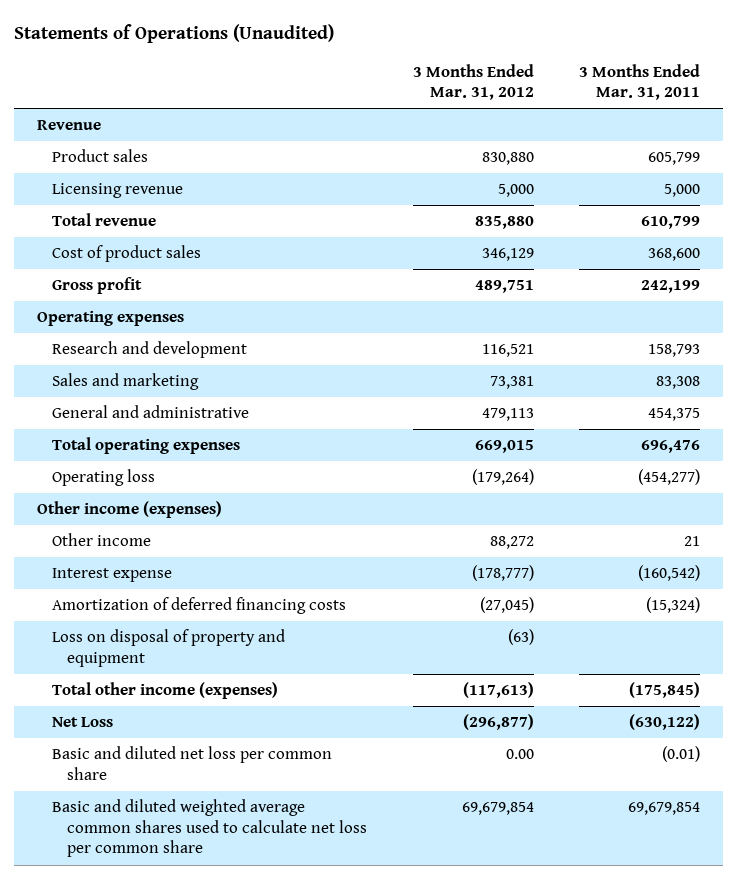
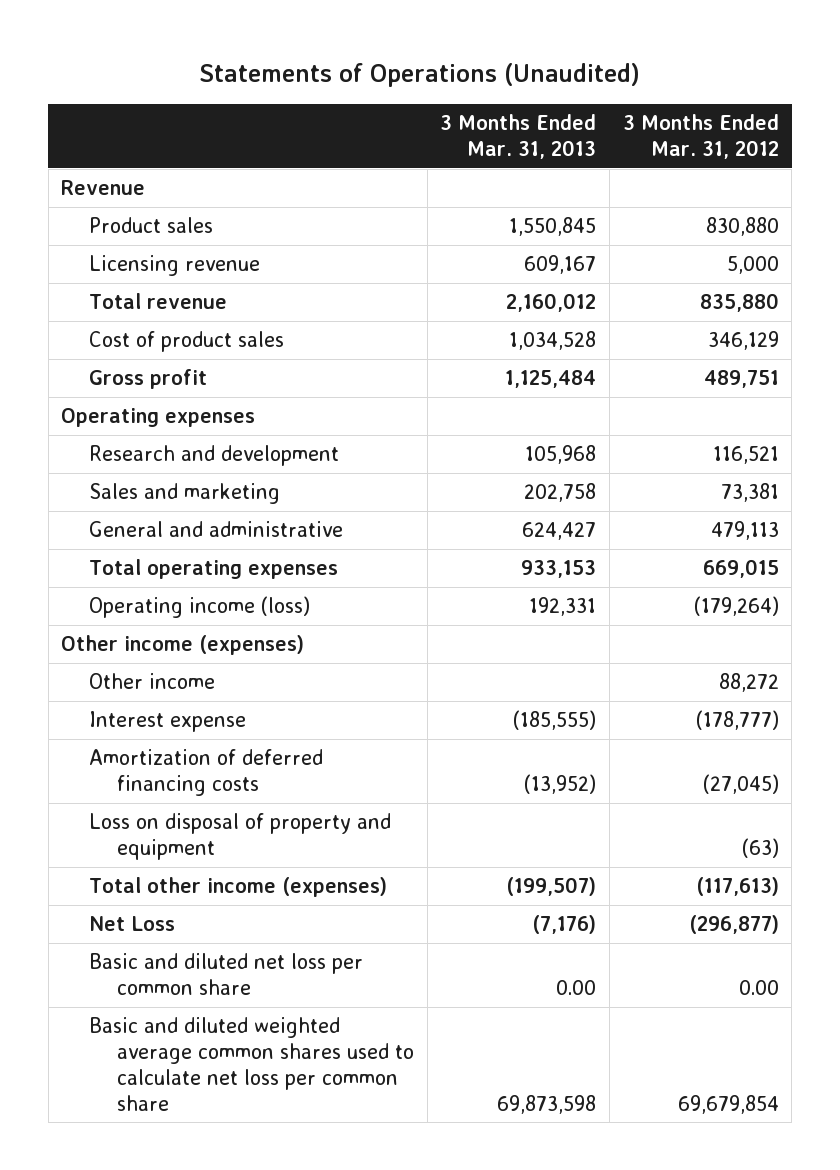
- | 3 Months Ended Mar. 31, 2012 | 3 Months Ended Mar. 31, 2011
+ | 3 Months Ended Mar. 31, 2013 | 3 Months Ended Mar. 31, 2012
- Operating loss | (179,264) | (454,277)
+ Operating income (loss) | 192,331 | (179,264)

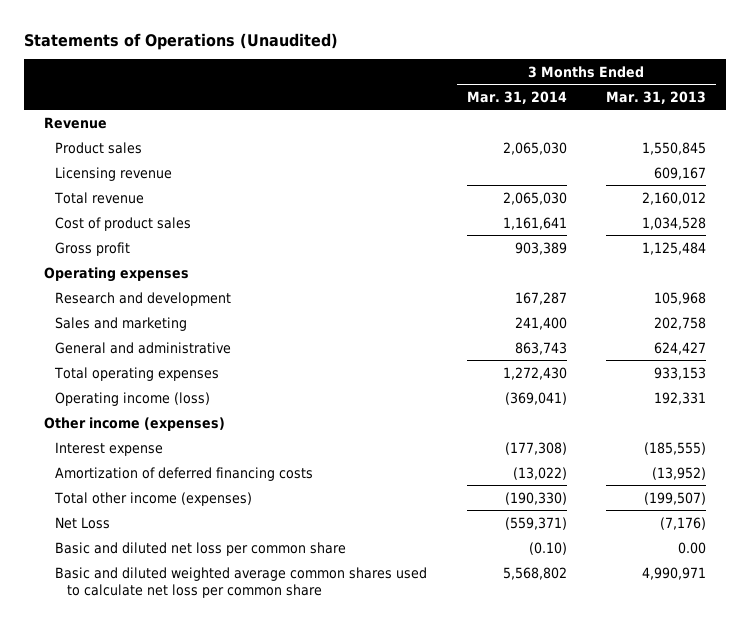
- | 3 Months Ended Mar. 31, 2013 | 3 Months Ended Mar. 31, 2012
+ | 3 Months Ended Mar. 31, 2014 | 3 Months Ended Mar. 31, 2013
- Other income | | 88,272
- Loss on disposal of property and equipment | | (63)
- Basic and diluted weighted average common shares used to calculate net loss per common share | 69,873,598 | 69,679,854
+ Basic and diluted weighted average common shares used to calculate net loss per common share | 5,568,802 | 4,990,971

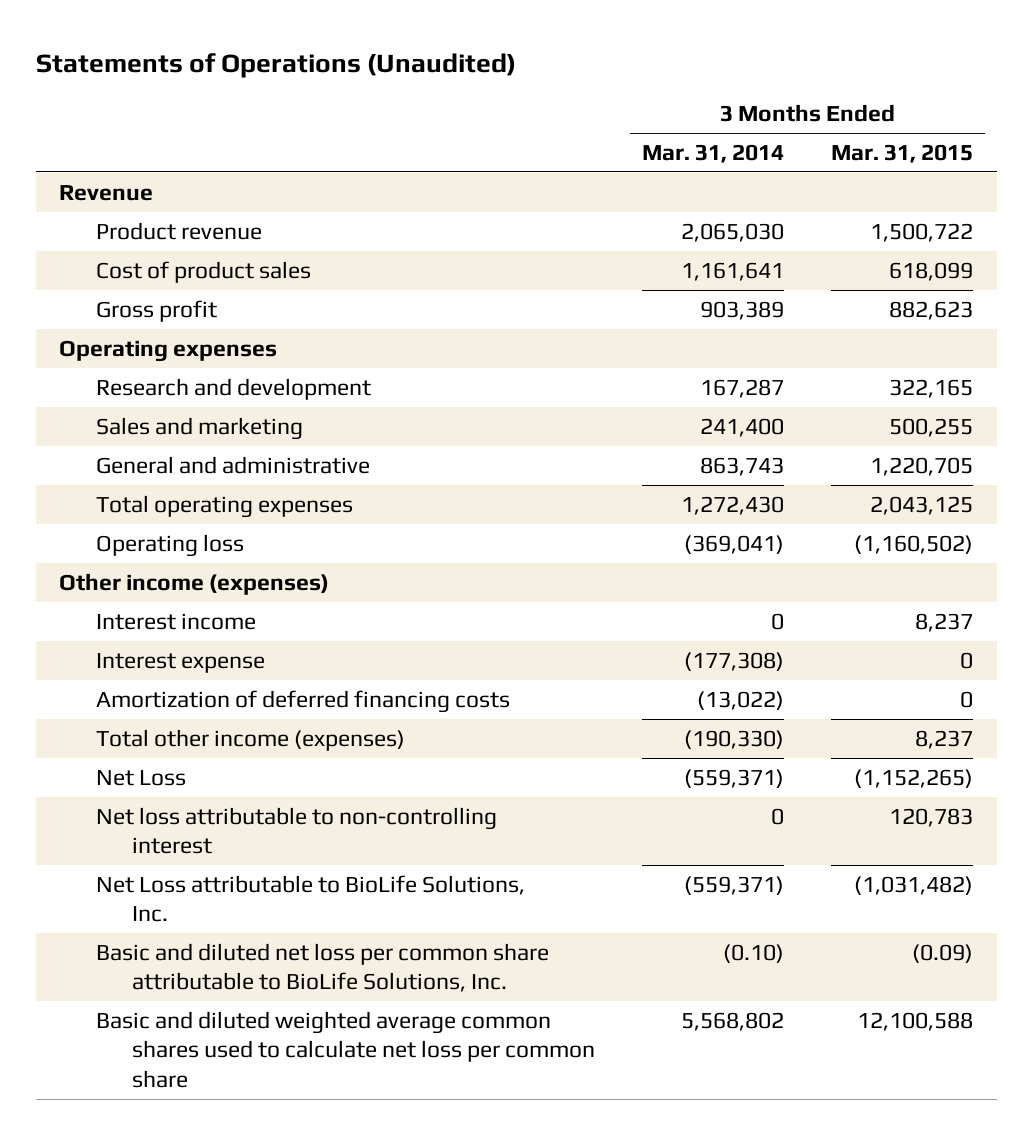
- | 3 Months Ended Mar. 31, 2014 | 3 Months Ended Mar. 31, 2013
+ | 3 Months Ended Mar. 31, 2014 | 3 Months Ended Mar. 31, 2015
- Product sales | 2,065,030 | 1,550,845
- Licensing revenue | | 609,167
- Total revenue | 2,065,030 | 2,160,012
+ Product revenue | 2,065,030 | 1,500,722
- Operating income (loss) | (369,041) | 192,331
+ Operating loss | (369,041) | (1,160,502)
+ Interest income | 0 | 8,237
- Basic and diluted net loss per common share | (0.10) | 0.00
+ Net loss attributable to non-controlling interest | 0 | 120,783
+ Net Loss attributable to BioLife Solutions, Inc. | (559,371) | (1,031,482)
+ Basic and diluted net loss per common share attributable to BioLife Solutions, Inc. | (0.10) | (0.09)

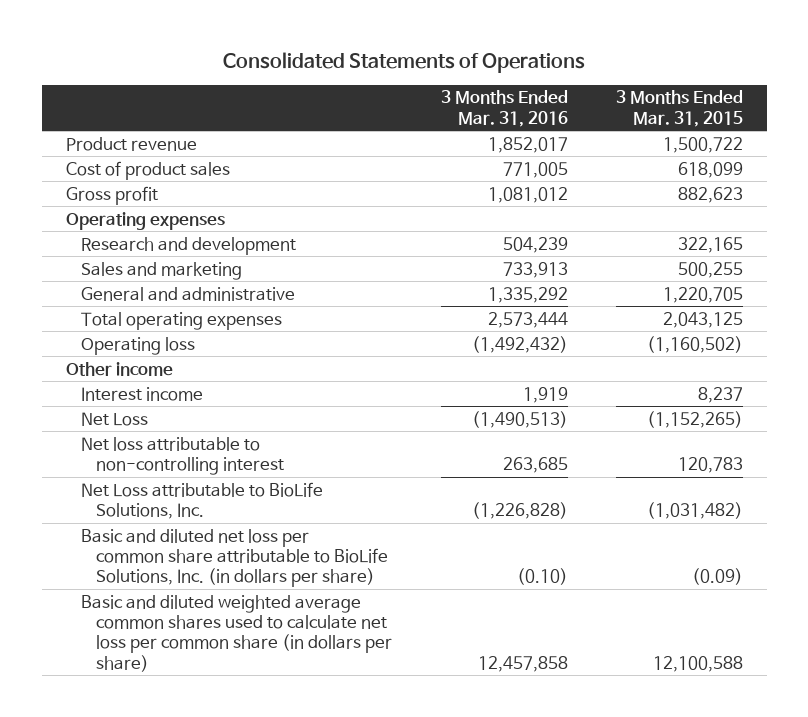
- Statements of Operations (Unaudited)
+ Consolidated Statements of Operations
- | 3 Months Ended Mar. 31, 2014 | 3 Months Ended Mar. 31, 2015
+ | 3 Months Ended Mar. 31, 2016 | 3 Months Ended Mar. 31, 2015
- Revenue
- Other income (expenses)
+ Other income
- Interest expense | (177,308) | 0
- Amortization of deferred financing costs | (13,022) | 0
- Total other income (expenses) | (190,330) | 8,237
- Basic and diluted net loss per common share attributable to BioLife Solutions, Inc. | (0.10) | (0.09)
- Basic and diluted weighted average common shares used to calculate net loss per common share | 5,568,802 | 12,100,588
+ Basic and diluted net loss per common share attributable to BioLife Solutions, Inc. (in dollars per share) | (0.10) | (0.09)
+ Basic and diluted weighted average common shares used to calculate net loss per common share (in dollars per share) | 12,457,858 | 12,100,588

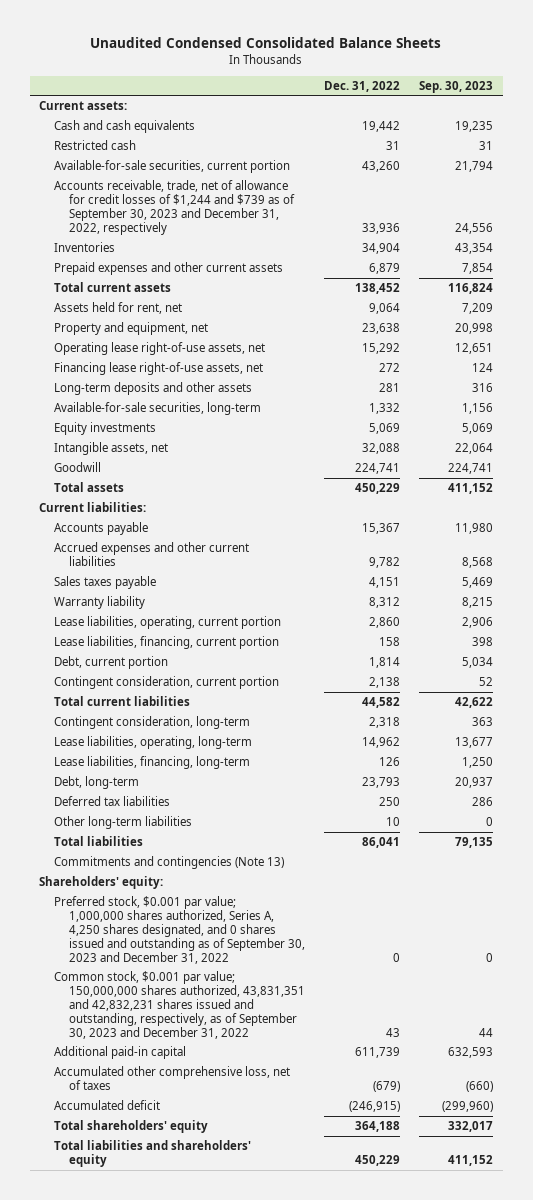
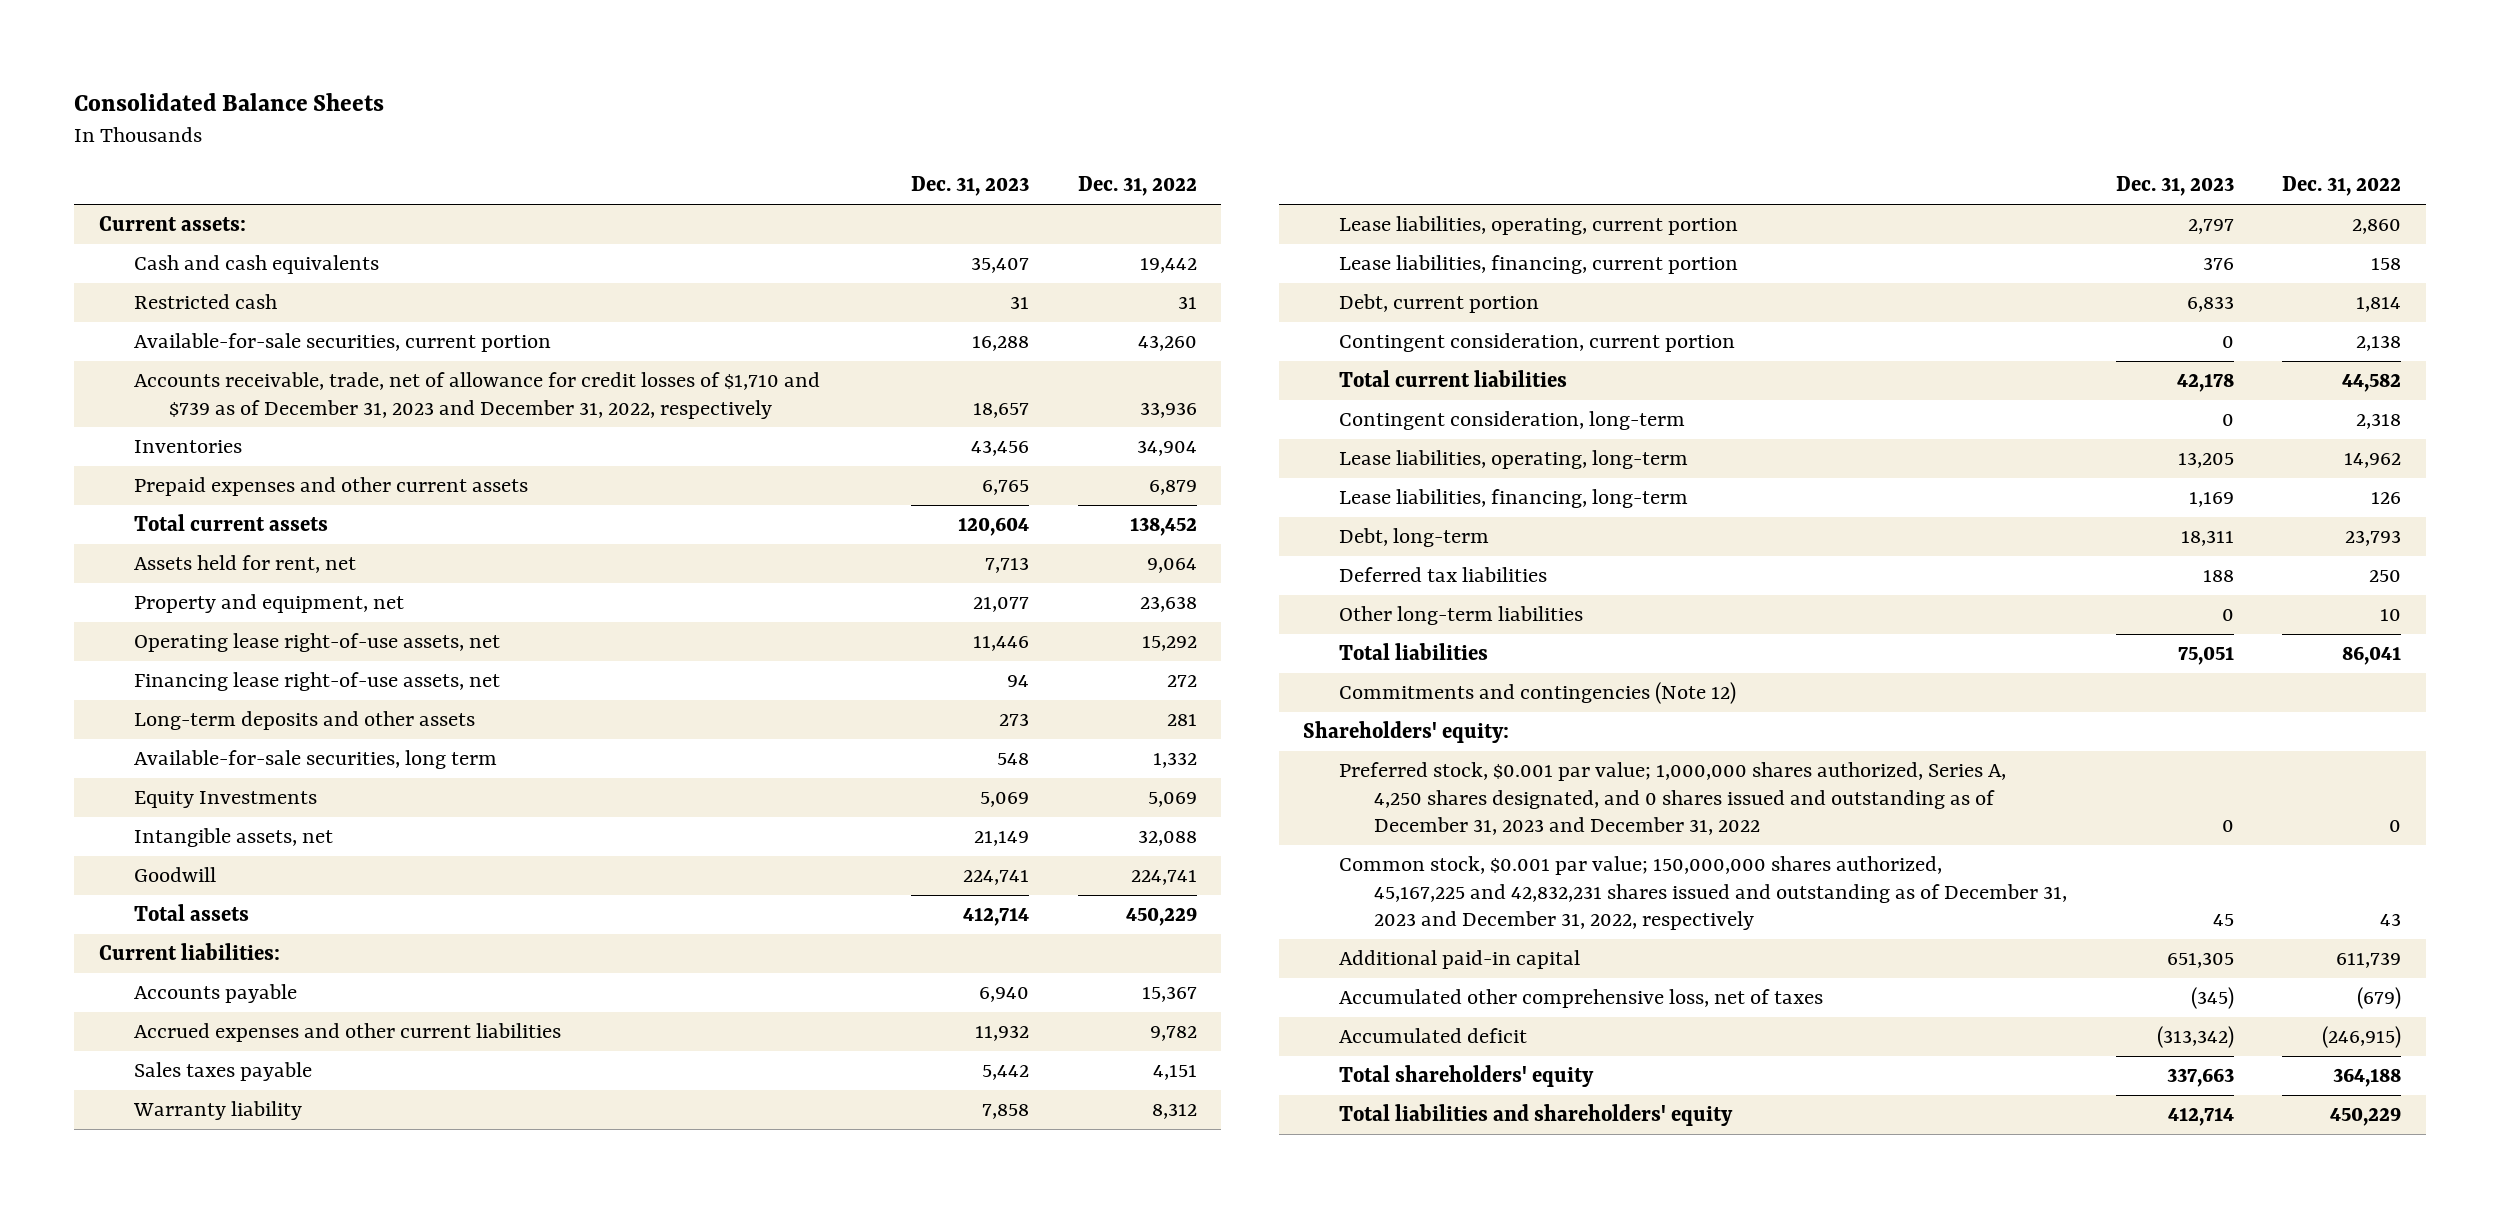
- Unaudited Condensed Consolidated Balance Sheets
+ Consolidated Balance Sheets
- | Dec. 31, 2022 | Sep. 30, 2023
+ | Dec. 31, 2023 | Dec. 31, 2022
- Accounts receivable, trade, net of allowance for credit losses of $1,244 and $739 as of September 30, 2023 and December 31, 2022, respectively | 33,936 | 24,556
+ Accounts receivable, trade, net of allowance for credit losses of $1,710 and $739 as of December 31, 2023 and December 31, 2022, respectively | 18,657 | 33,936
- Available-for-sale securities, long-term | 1,332 | 1,156
- Equity investments | 5,069 | 5,069
+ Available-for-sale securities, long term | 548 | 1,332
+ Equity Investments | 5,069 | 5,069
- Commitments and contingencies (Note 13)
+ Commitments and contingencies (Note 12)
- Preferred stock, $0.001 par value; 1,000,000 shares authorized, Series A, 4,250 shares designated, and 0 shares issued and outstanding as of September 30, 2023 and December 31, 2022 | 0 | 0
- Common stock, $0.001 par value; 150,000,000 shares authorized, 43,831,351 and 42,832,231 shares issued and outstanding, respectively, as of September 30, 2023 and December 31, 2022 | 43 | 44
+ Preferred stock, $0.001 par value; 1,000,000 shares authorized, Series A, 4,250 shares designated, and 0 shares issued and outstanding as of December 31, 2023 and December 31, 2022 | 0 | 0
+ Common stock, $0.001 par value; 150,000,000 shares authorized, 45,167,225 and 42,832,231 shares issued and outstanding as of December 31, 2023 and December 31, 2022, respectively | 45 | 43

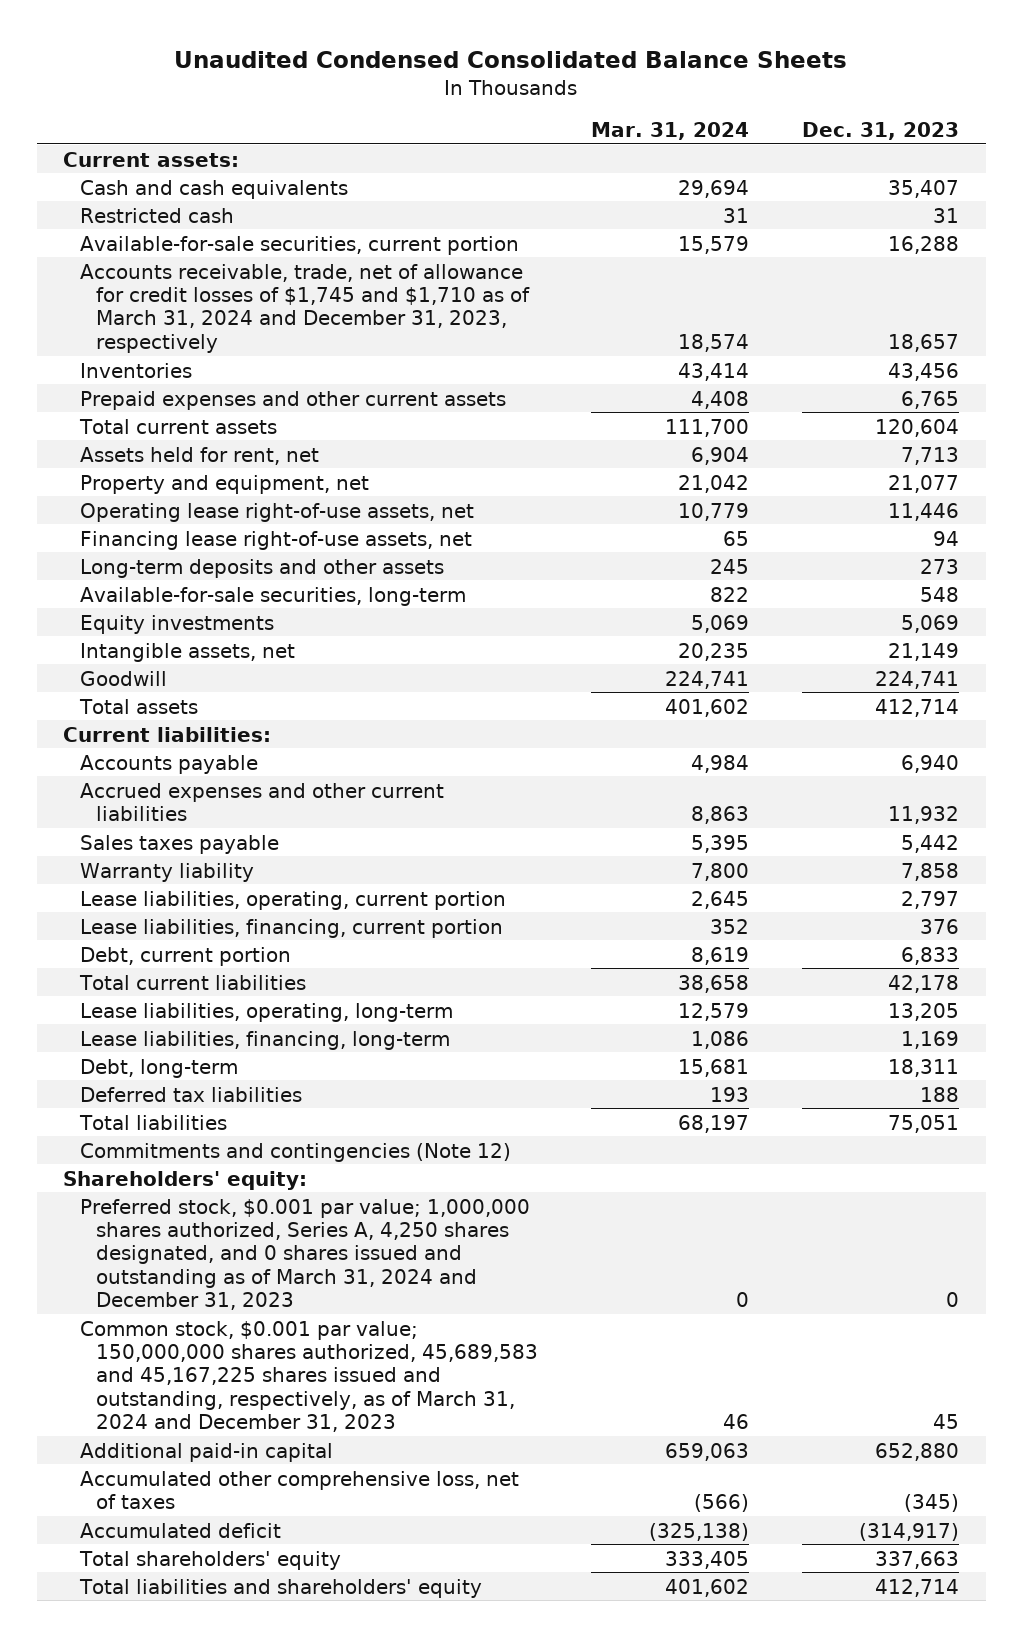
- Consolidated Balance Sheets
+ Unaudited Condensed Consolidated Balance Sheets
- | Dec. 31, 2023 | Dec. 31, 2022
+ | Mar. 31, 2024 | Dec. 31, 2023
- Accounts receivable, trade, net of allowance for credit losses of $1,710 and $739 as of December 31, 2023 and December 31, 2022, respectively | 18,657 | 33,936
+ Accounts receivable, trade, net of allowance for credit losses of $1,745 and $1,710 as of March 31, 2024 and December 31, 2023, respectively | 18,574 | 18,657
- Available-for-sale securities, long term | 548 | 1,332
- Equity Investments | 5,069 | 5,069
+ Available-for-sale securities, long-term | 822 | 548
+ Equity investments | 5,069 | 5,069
- Contingent consideration, current portion | 0 | 2,138
- Contingent consideration, long-term | 0 | 2,318
- Other long-term liabilities | 0 | 10
- Preferred stock, $0.001 par value; 1,000,000 shares authorized, Series A, 4,250 shares designated, and 0 shares issued and outstanding as of December 31, 2023 and December 31, 2022 | 0 | 0
- Common stock, $0.001 par value; 150,000,000 shares authorized, 45,167,225 and 42,832,231 shares issued and outstanding as of December 31, 2023 and December 31, 2022, respectively | 45 | 43
- Additional paid-in capital | 651,305 | 611,739
+ Preferred stock, $0.001 par value; 1,000,000 shares authorized, Series A, 4,250 shares designated, and 0 shares issued and outstanding as of March 31, 2024 and December 31, 2023 | 0 | 0
+ Common stock, $0.001 par value; 150,000,000 shares authorized, 45,689,583 and 45,167,225 shares issued and outstanding, respectively, as of March 31, 2024 and December 31, 2023 | 46 | 45
+ Additional paid-in capital | 659,063 | 652,880
- Accumulated deficit | (313,342) | (246,915)
+ Accumulated deficit | (325,138) | (314,917)

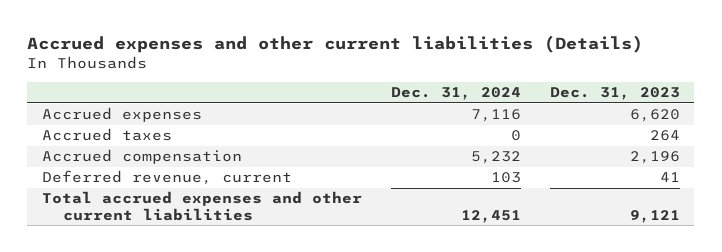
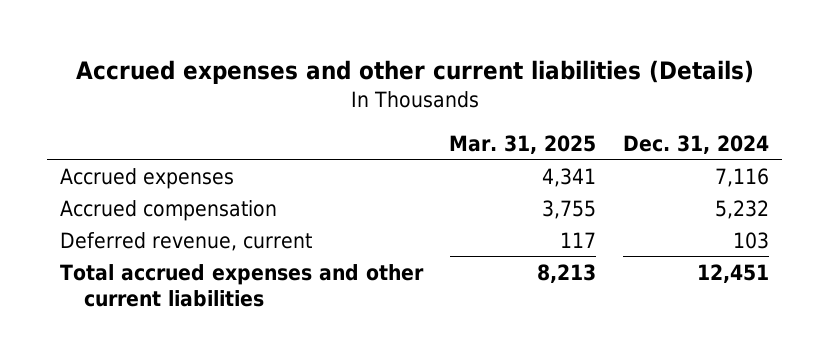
- | Dec. 31, 2024 | Dec. 31, 2023
+ | Mar. 31, 2025 | Dec. 31, 2024
- Accrued taxes | 0 | 264

